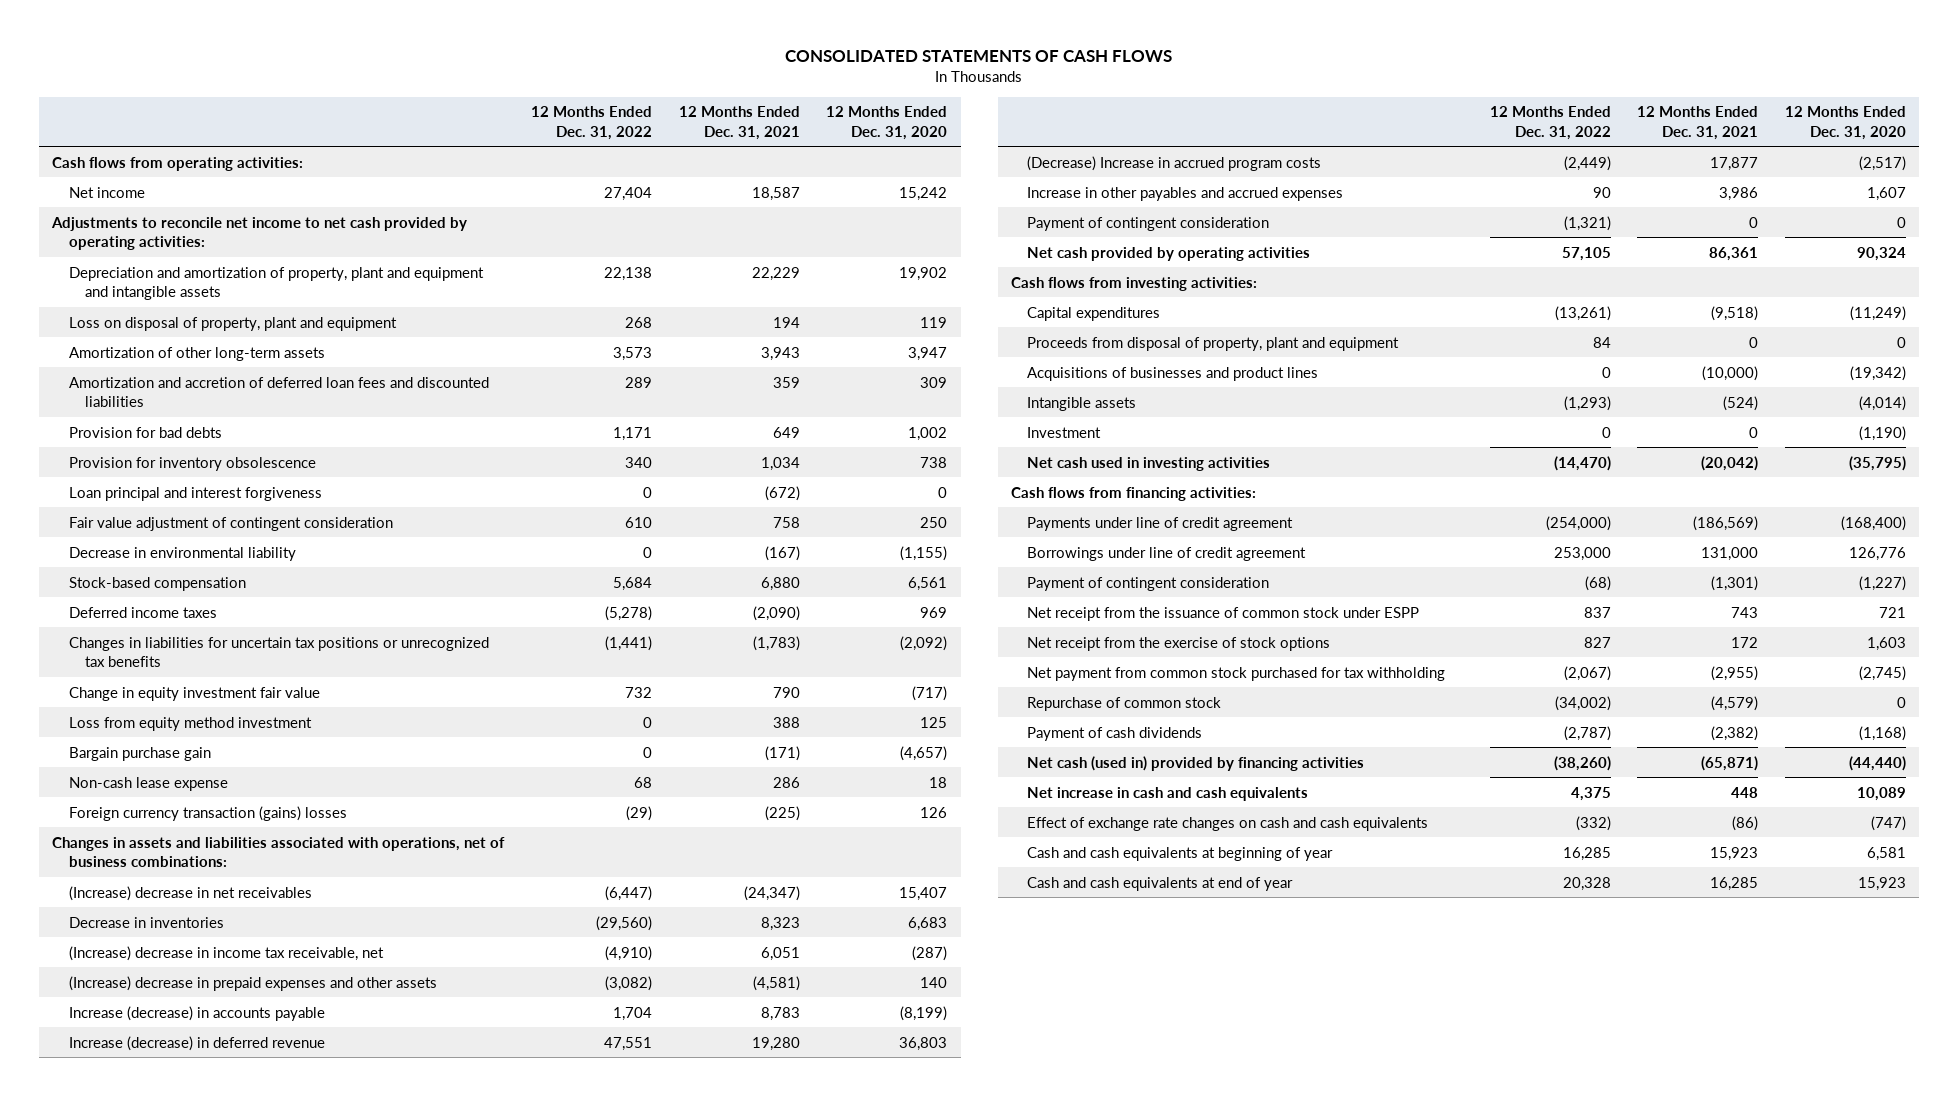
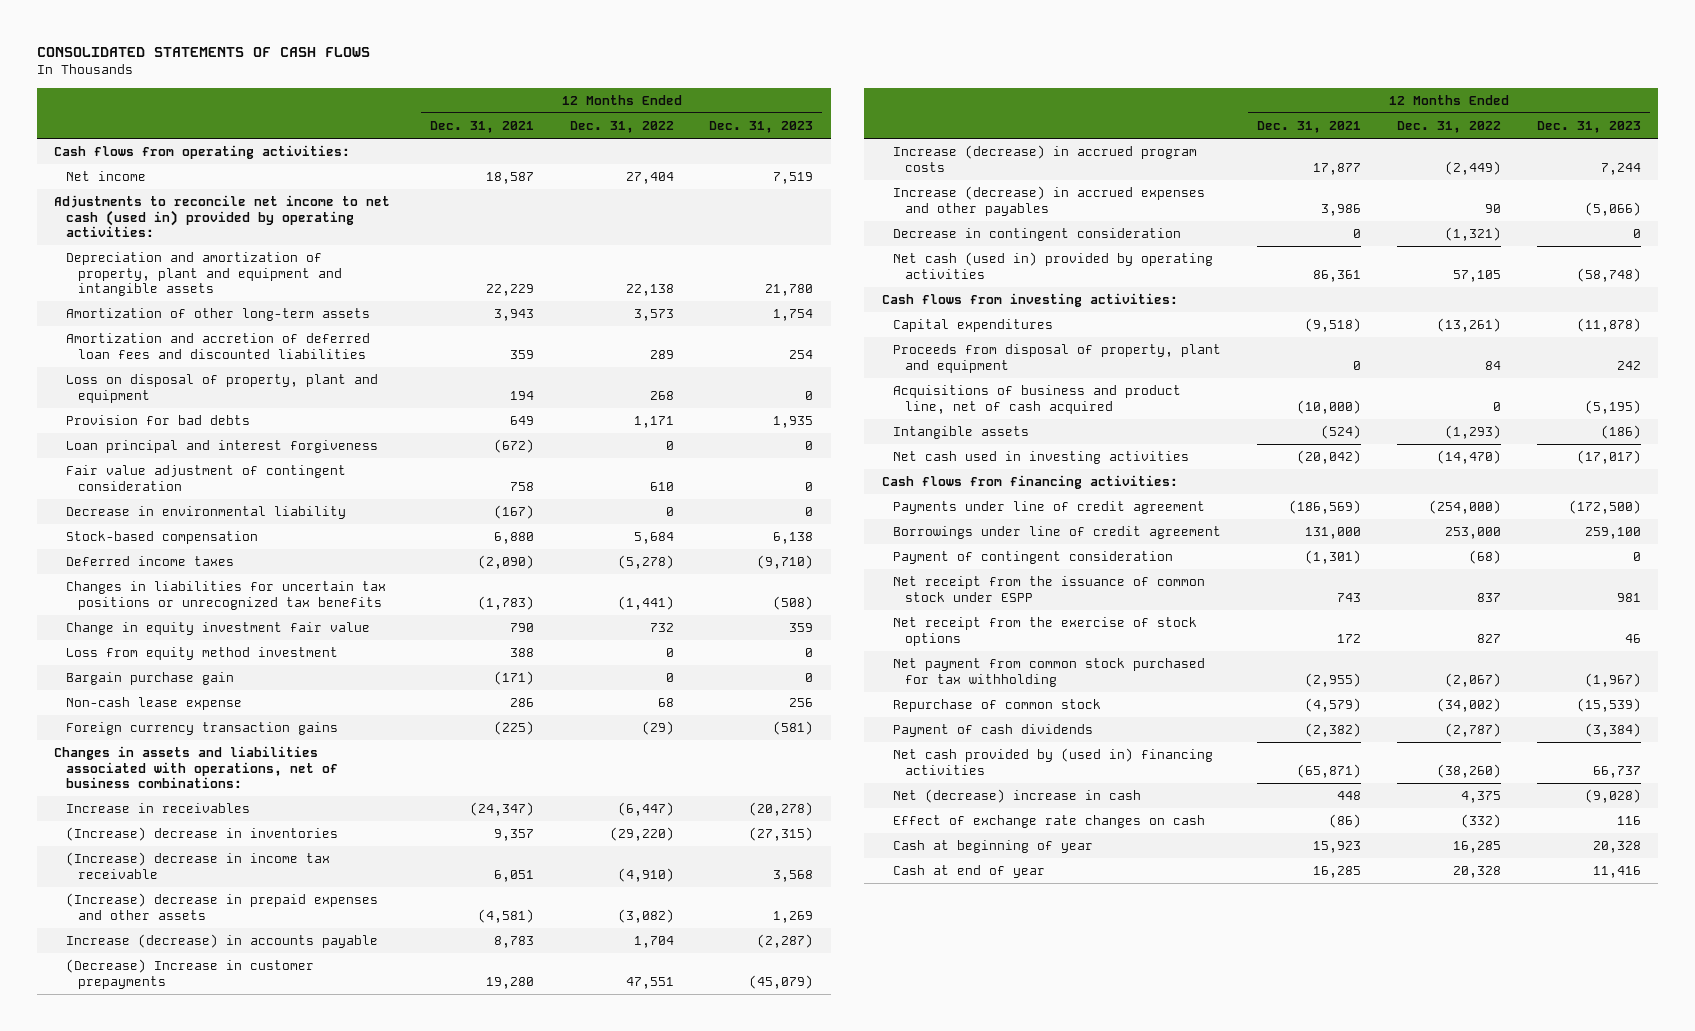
- | 12 Months Ended Dec. 31, 2022 | 12 Months Ended Dec. 31, 2021 | 12 Months Ended Dec. 31, 2020
+ | 12 Months Ended Dec. 31, 2021 | 12 Months Ended Dec. 31, 2022 | 12 Months Ended Dec. 31, 2023
- Adjustments to reconcile net income to net cash provided by operating activities:
+ Adjustments to reconcile net income to net cash (used in) provided by operating activities:
moved down: Loss on disposal of property, plant and equipment | 194 | 268 | 0
- Provision for inventory obsolescence | 340 | 1,034 | 738
- Foreign currency transaction (gains) losses | (29) | (225) | 126
+ Foreign currency transaction gains | (225) | (29) | (581)
- (Increase) decrease in net receivables | (6,447) | (24,347) | 15,407
- Decrease in inventories | (29,560) | 8,323 | 6,683
- (Increase) decrease in income tax receivable, net | (4,910) | 6,051 | (287)
+ Increase in receivables | (24,347) | (6,447) | (20,278)
+ (Increase) decrease in inventories | 9,357 | (29,220) | (27,315)
+ (Increase) decrease in income tax receivable | 6,051 | (4,910) | 3,568
- Increase (decrease) in deferred revenue | 47,551 | 19,280 | 36,803
- (Decrease) Increase in accrued program costs | (2,449) | 17,877 | (2,517)
- Increase in other payables and accrued expenses | 90 | 3,986 | 1,607
- Payment of contingent consideration | (1,321) | 0 | 0
- Net cash provided by operating activities | 57,105 | 86,361 | 90,324
+ (Decrease) Increase in customer prepayments | 19,280 | 47,551 | (45,079)
+ Increase (decrease) in accrued program costs | 17,877 | (2,449) | 7,244
+ Increase (decrease) in accrued expenses and other payables | 3,986 | 90 | (5,066)
+ Decrease in contingent consideration | 0 | (1,321) | 0
+ Net cash (used in) provided by operating activities | 86,361 | 57,105 | (58,748)
- Acquisitions of businesses and product lines | 0 | (10,000) | (19,342)
+ Acquisitions of business and product line, net of cash acquired | (10,000) | 0 | (5,195)
- Investment | 0 | 0 | (1,190)
- Net cash (used in) provided by financing activities | (38,260) | (65,871) | (44,440)
- Net increase in cash and cash equivalents | 4,375 | 448 | 10,089
- Effect of exchange rate changes on cash and cash equivalents | (332) | (86) | (747)
- Cash and cash equivalents at beginning of year | 16,285 | 15,923 | 6,581
- Cash and cash equivalents at end of year | 20,328 | 16,285 | 15,923
+ Net cash provided by (used in) financing activities | (65,871) | (38,260) | 66,737
+ Net (decrease) increase in cash | 448 | 4,375 | (9,028)
+ Effect of exchange rate changes on cash | (86) | (332) | 116
+ Cash at beginning of year | 15,923 | 16,285 | 20,328
+ Cash at end of year | 16,285 | 20,328 | 11,416

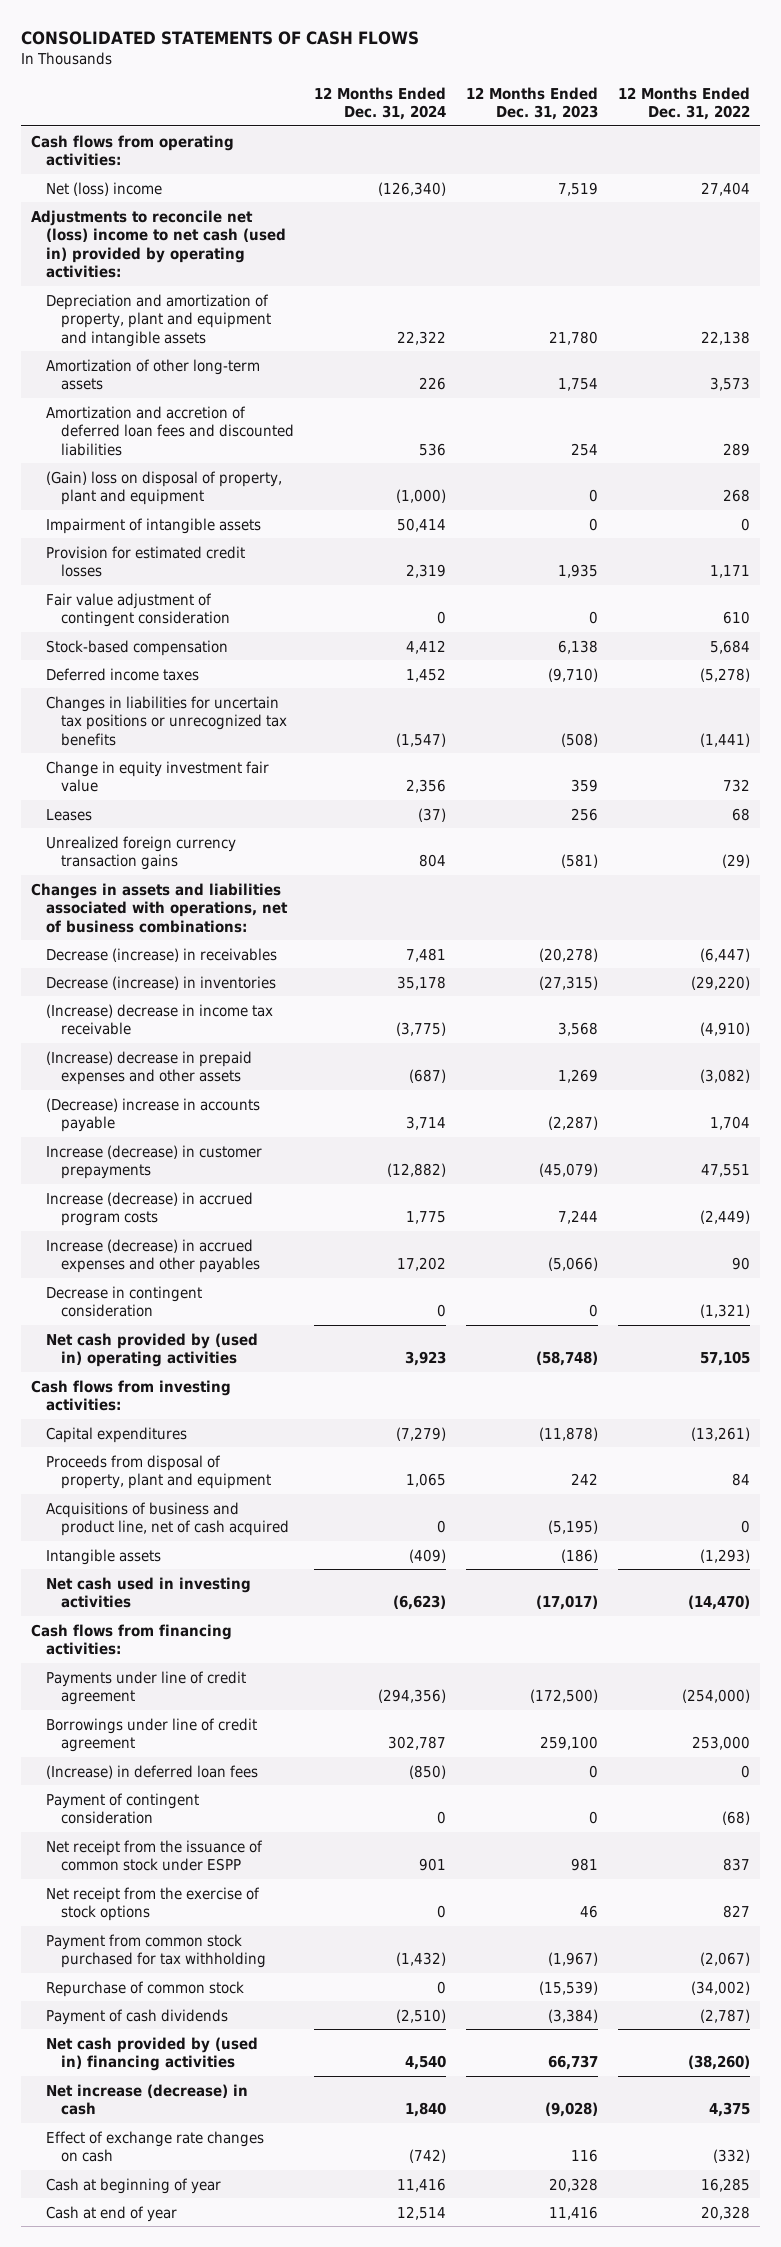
- | 12 Months Ended Dec. 31, 2021 | 12 Months Ended Dec. 31, 2022 | 12 Months Ended Dec. 31, 2023
+ | 12 Months Ended Dec. 31, 2024 | 12 Months Ended Dec. 31, 2023 | 12 Months Ended Dec. 31, 2022
- Net income | 18,587 | 27,404 | 7,519
- Adjustments to reconcile net income to net cash (used in) provided by operating activities:
+ Net (loss) income | (126,340) | 7,519 | 27,404
+ Adjustments to reconcile net (loss) income to net cash (used in) provided by operating activities:
- Loss on disposal of property, plant and equipment | 194 | 268 | 0
- Provision for bad debts | 649 | 1,171 | 1,935
- Loan principal and interest forgiveness | (672) | 0 | 0
+ (Gain) loss on disposal of property, plant and equipment | (1,000) | 0 | 268
+ Impairment of intangible assets | 50,414 | 0 | 0
+ Provision for estimated credit losses | 2,319 | 1,935 | 1,171
- Decrease in environmental liability | (167) | 0 | 0
- Loss from equity method investment | 388 | 0 | 0
- Bargain purchase gain | (171) | 0 | 0
- Non-cash lease expense | 286 | 68 | 256
- Foreign currency transaction gains | (225) | (29) | (581)
+ Leases | (37) | 256 | 68
+ Unrealized foreign currency transaction gains | 804 | (581) | (29)
- Increase in receivables | (24,347) | (6,447) | (20,278)
- (Increase) decrease in inventories | 9,357 | (29,220) | (27,315)
+ Decrease (increase) in receivables | 7,481 | (20,278) | (6,447)
+ Decrease (increase) in inventories | 35,178 | (27,315) | (29,220)
- Increase (decrease) in accounts payable | 8,783 | 1,704 | (2,287)
- (Decrease) Increase in customer prepayments | 19,280 | 47,551 | (45,079)
+ (Decrease) increase in accounts payable | 3,714 | (2,287) | 1,704
+ Increase (decrease) in customer prepayments | (12,882) | (45,079) | 47,551
- Net cash (used in) provided by operating activities | 86,361 | 57,105 | (58,748)
+ Net cash provided by (used in) operating activities | 3,923 | (58,748) | 57,105
+ (Increase) in deferred loan fees | (850) | 0 | 0
- Net payment from common stock purchased for tax withholding | (2,955) | (2,067) | (1,967)
+ Payment from common stock purchased for tax withholding | (1,432) | (1,967) | (2,067)
- Net (decrease) increase in cash | 448 | 4,375 | (9,028)
+ Net increase (decrease) in cash | 1,840 | (9,028) | 4,375

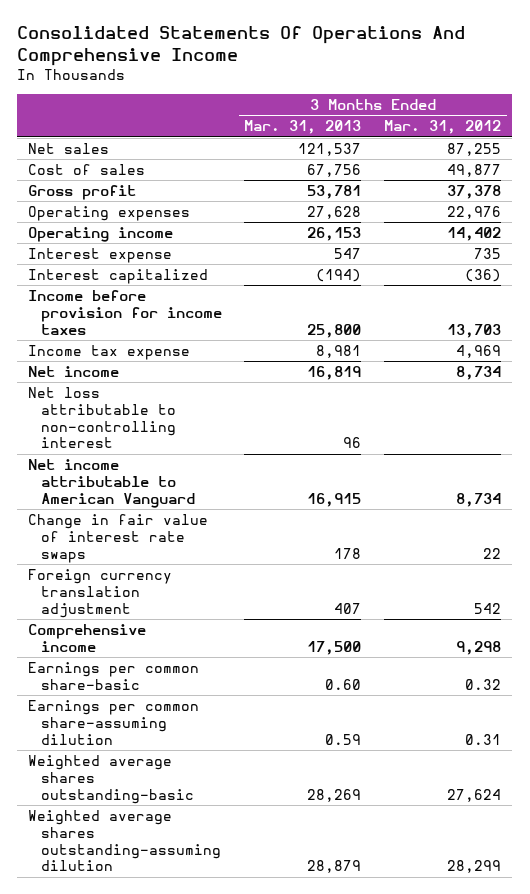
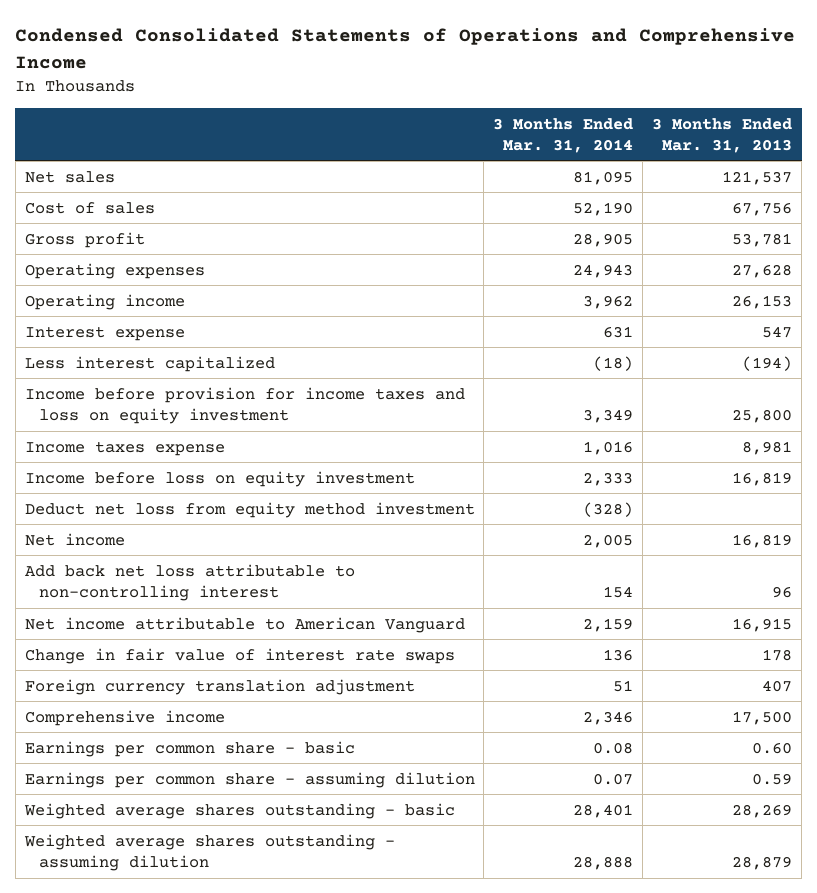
- Consolidated Statements Of Operations And Comprehensive Income
+ Condensed Consolidated Statements of Operations and Comprehensive Income
- | 3 Months Ended Mar. 31, 2013 | 3 Months Ended Mar. 31, 2012
+ | 3 Months Ended Mar. 31, 2014 | 3 Months Ended Mar. 31, 2013
- Interest capitalized | (194) | (36)
- Income before provision for income taxes | 25,800 | 13,703
- Income tax expense | 8,981 | 4,969
+ Less interest capitalized | (18) | (194)
+ Income before provision for income taxes and loss on equity investment | 3,349 | 25,800
+ Income taxes expense | 1,016 | 8,981
+ Income before loss on equity investment | 2,333 | 16,819
+ Deduct net loss from equity method investment | (328) |
- Net loss attributable to non-controlling interest | 96 |
+ Add back net loss attributable to non-controlling interest | 154 | 96
- Earnings per common share-basic | 0.60 | 0.32
- Earnings per common share-assuming dilution | 0.59 | 0.31
- Weighted average shares outstanding-basic | 28,269 | 27,624
- Weighted average shares outstanding-assuming dilution | 28,879 | 28,299
+ Earnings per common share - basic | 0.08 | 0.60
+ Earnings per common share - assuming dilution | 0.07 | 0.59
+ Weighted average shares outstanding - basic | 28,401 | 28,269
+ Weighted average shares outstanding - assuming dilution | 28,888 | 28,879

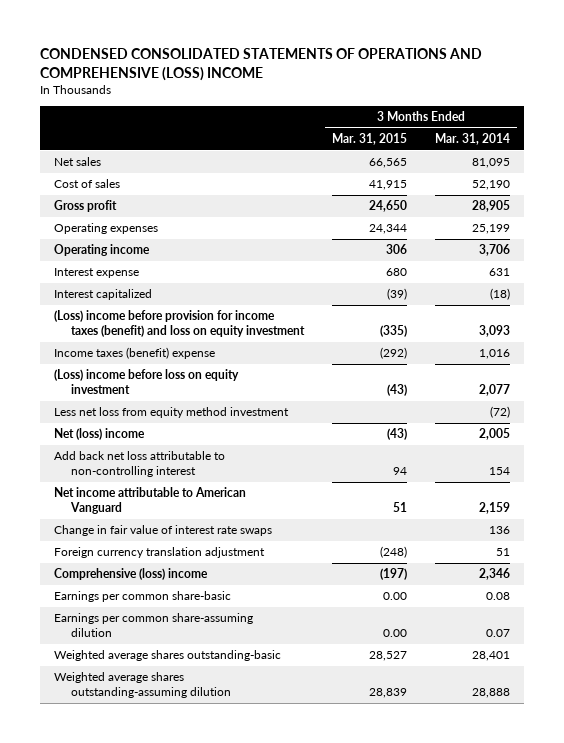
- Condensed Consolidated Statements of Operations and Comprehensive Income
+ CONDENSED CONSOLIDATED STATEMENTS OF OPERATIONS AND COMPREHENSIVE (LOSS) INCOME
- | 3 Months Ended Mar. 31, 2014 | 3 Months Ended Mar. 31, 2013
+ | 3 Months Ended Mar. 31, 2015 | 3 Months Ended Mar. 31, 2014
- Operating expenses | 24,943 | 27,628
- Operating income | 3,962 | 26,153
+ Operating expenses | 24,344 | 25,199
+ Operating income | 306 | 3,706
- Less interest capitalized | (18) | (194)
- Income before provision for income taxes and loss on equity investment | 3,349 | 25,800
- Income taxes expense | 1,016 | 8,981
- Income before loss on equity investment | 2,333 | 16,819
- Deduct net loss from equity method investment | (328) |
- Net income | 2,005 | 16,819
+ Interest capitalized | (39) | (18)
+ (Loss) income before provision for income taxes (benefit) and loss on equity investment | (335) | 3,093
+ Income taxes (benefit) expense | (292) | 1,016
+ (Loss) income before loss on equity investment | (43) | 2,077
+ Less net loss from equity method investment | | (72)
+ Net (loss) income | (43) | 2,005
- Comprehensive income | 2,346 | 17,500
- Earnings per common share - basic | 0.08 | 0.60
- Earnings per common share - assuming dilution | 0.07 | 0.59
- Weighted average shares outstanding - basic | 28,401 | 28,269
- Weighted average shares outstanding - assuming dilution | 28,888 | 28,879
+ Comprehensive (loss) income | (197) | 2,346
+ Earnings per common share-basic | 0.00 | 0.08
+ Earnings per common share-assuming dilution | 0.00 | 0.07
+ Weighted average shares outstanding-basic | 28,527 | 28,401
+ Weighted average shares outstanding-assuming dilution | 28,839 | 28,888

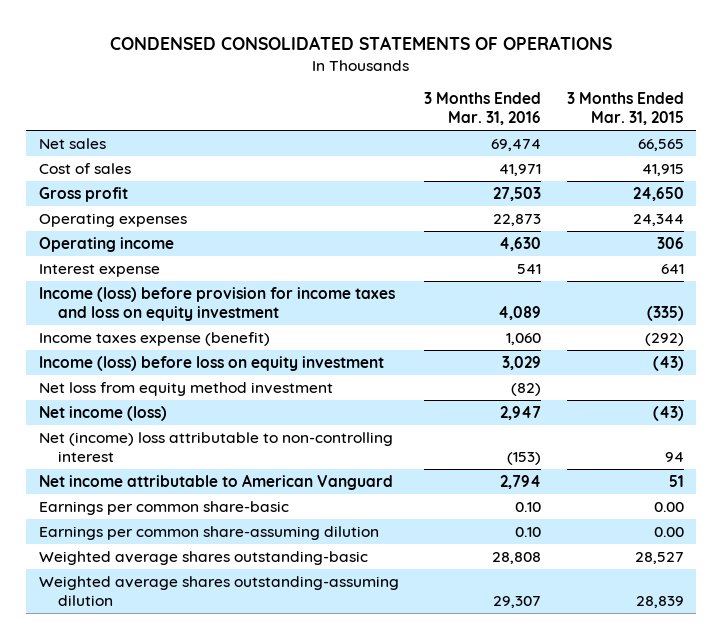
- CONDENSED CONSOLIDATED STATEMENTS OF OPERATIONS AND COMPREHENSIVE (LOSS) INCOME
+ CONDENSED CONSOLIDATED STATEMENTS OF OPERATIONS
- | 3 Months Ended Mar. 31, 2015 | 3 Months Ended Mar. 31, 2014
+ | 3 Months Ended Mar. 31, 2016 | 3 Months Ended Mar. 31, 2015
- Interest expense | 680 | 631
- Interest capitalized | (39) | (18)
- (Loss) income before provision for income taxes (benefit) and loss on equity investment | (335) | 3,093
- Income taxes (benefit) expense | (292) | 1,016
- (Loss) income before loss on equity investment | (43) | 2,077
- Less net loss from equity method investment | | (72)
- Net (loss) income | (43) | 2,005
- Add back net loss attributable to non-controlling interest | 94 | 154
+ Interest expense | 541 | 641
+ Income (loss) before provision for income taxes and loss on equity investment | 4,089 | (335)
+ Income taxes expense (benefit) | 1,060 | (292)
+ Income (loss) before loss on equity investment | 3,029 | (43)
+ Net loss from equity method investment | (82) |
+ Net income (loss) | 2,947 | (43)
+ Net (income) loss attributable to non-controlling interest | (153) | 94
- Change in fair value of interest rate swaps | | 136
- Foreign currency translation adjustment | (248) | 51
- Comprehensive (loss) income | (197) | 2,346

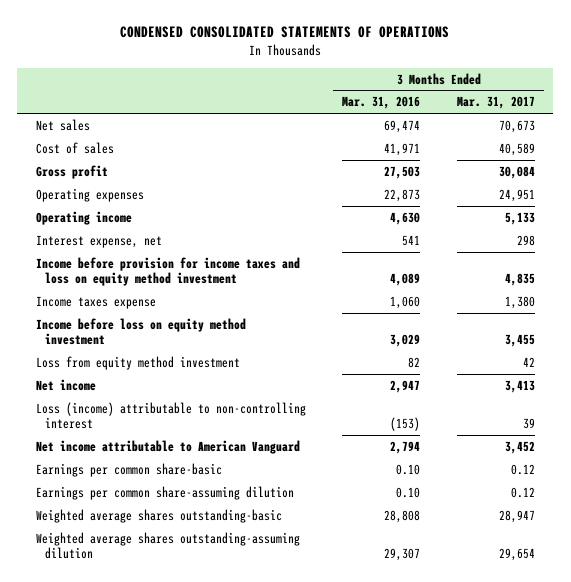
- | 3 Months Ended Mar. 31, 2016 | 3 Months Ended Mar. 31, 2015
+ | 3 Months Ended Mar. 31, 2016 | 3 Months Ended Mar. 31, 2017
- Interest expense | 541 | 641
- Income (loss) before provision for income taxes and loss on equity investment | 4,089 | (335)
- Income taxes expense (benefit) | 1,060 | (292)
- Income (loss) before loss on equity investment | 3,029 | (43)
- Net loss from equity method investment | (82) |
- Net income (loss) | 2,947 | (43)
- Net (income) loss attributable to non-controlling interest | (153) | 94
+ Interest expense, net | 541 | 298
+ Income before provision for income taxes and loss on equity method investment | 4,089 | 4,835
+ Income taxes expense | 1,060 | 1,380
+ Income before loss on equity method investment | 3,029 | 3,455
+ Loss from equity method investment | 82 | 42
+ Net income | 2,947 | 3,413
+ Loss (income) attributable to non-controlling interest | (153) | 39

